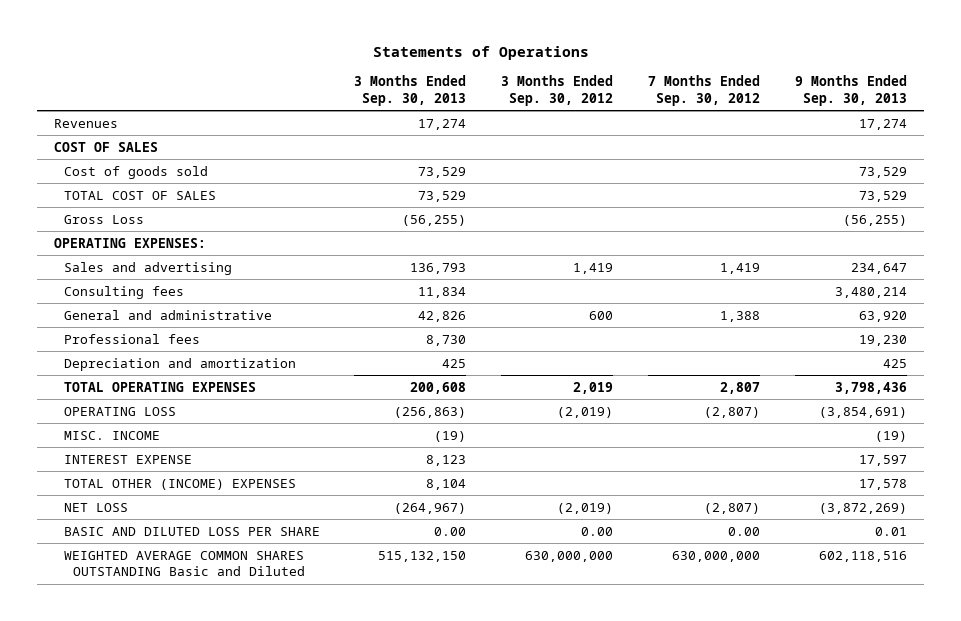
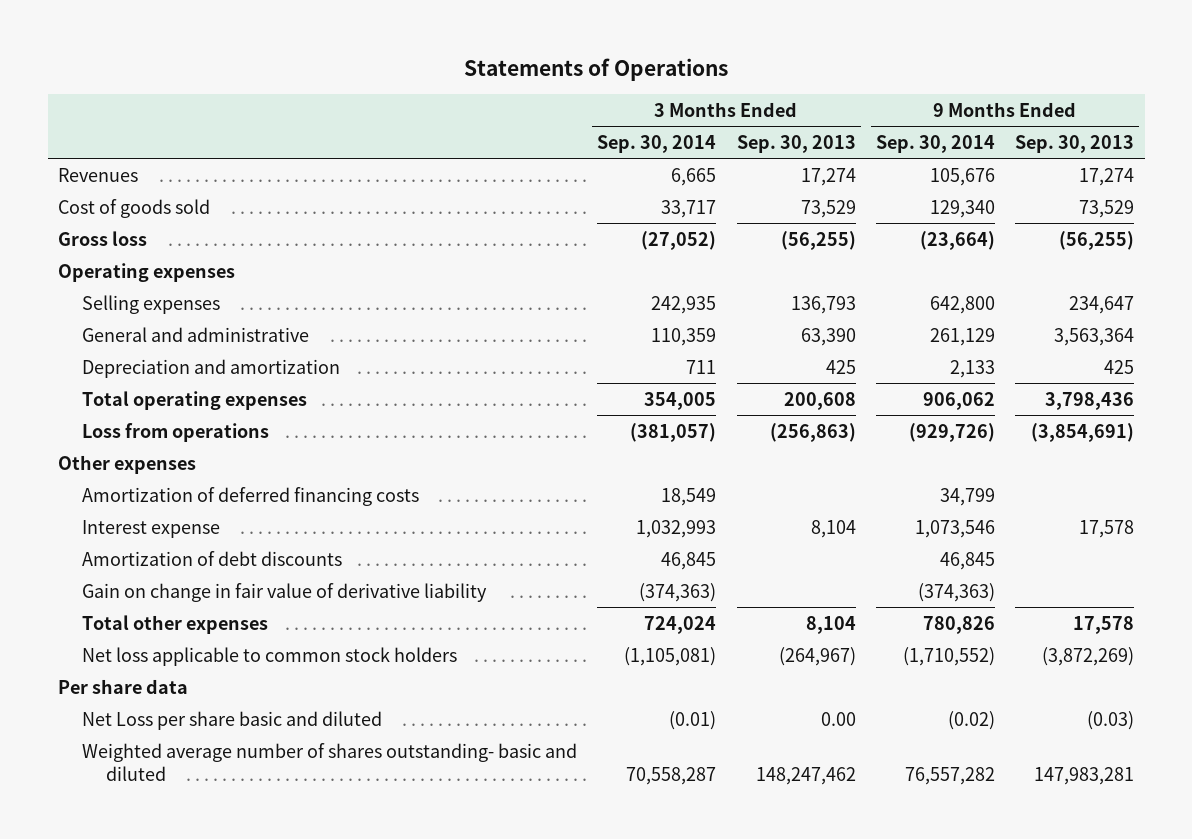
- | 3 Months Ended Sep. 30, 2013 | 3 Months Ended Sep. 30, 2012 | 7 Months Ended Sep. 30, 2012 | 9 Months Ended Sep. 30, 2013
+ | 3 Months Ended Sep. 30, 2014 | 3 Months Ended Sep. 30, 2013 | 9 Months Ended Sep. 30, 2014 | 9 Months Ended Sep. 30, 2013
- COST OF SALES
- TOTAL COST OF SALES | 73,529 | | | 73,529
- Gross Loss | (56,255) | | | (56,255)
- OPERATING EXPENSES:
- Sales and advertising | 136,793 | 1,419 | 1,419 | 234,647
- Consulting fees | 11,834 | | | 3,480,214
- General and administrative | 42,826 | 600 | 1,388 | 63,920
- Professional fees | 8,730 | | | 19,230
+ Gross loss | (27,052) | (56,255) | (23,664) | (56,255)
+ Operating expenses
+ Selling expenses | 242,935 | 136,793 | 642,800 | 234,647
+ General and administrative | 110,359 | 63,390 | 261,129 | 3,563,364
- TOTAL OPERATING EXPENSES | 200,608 | 2,019 | 2,807 | 3,798,436
- OPERATING LOSS | (256,863) | (2,019) | (2,807) | (3,854,691)
- MISC. INCOME | (19) | | | (19)
- INTEREST EXPENSE | 8,123 | | | 17,597
- TOTAL OTHER (INCOME) EXPENSES | 8,104 | | | 17,578
- NET LOSS | (264,967) | (2,019) | (2,807) | (3,872,269)
- BASIC AND DILUTED LOSS PER SHARE | 0.00 | 0.00 | 0.00 | 0.01
- WEIGHTED AVERAGE COMMON SHARES OUTSTANDING Basic and Diluted | 515,132,150 | 630,000,000 | 630,000,000 | 602,118,516
+ Total operating expenses | 354,005 | 200,608 | 906,062 | 3,798,436
+ Loss from operations | (381,057) | (256,863) | (929,726) | (3,854,691)
+ Other expenses
+ Amortization of deferred financing costs | 18,549 | | 34,799 |
+ Interest expense | 1,032,993 | 8,104 | 1,073,546 | 17,578
+ Amortization of debt discounts | 46,845 | | 46,845 |
+ Gain on change in fair value of derivative liability | (374,363) | | (374,363) |
+ Total other expenses | 724,024 | 8,104 | 780,826 | 17,578
+ Net loss applicable to common stock holders | (1,105,081) | (264,967) | (1,710,552) | (3,872,269)
+ Per share data
+ Net Loss per share basic and diluted | (0.01) | 0.00 | (0.02) | (0.03)
+ Weighted average number of shares outstanding- basic and diluted | 70,558,287 | 148,247,462 | 76,557,282 | 147,983,281

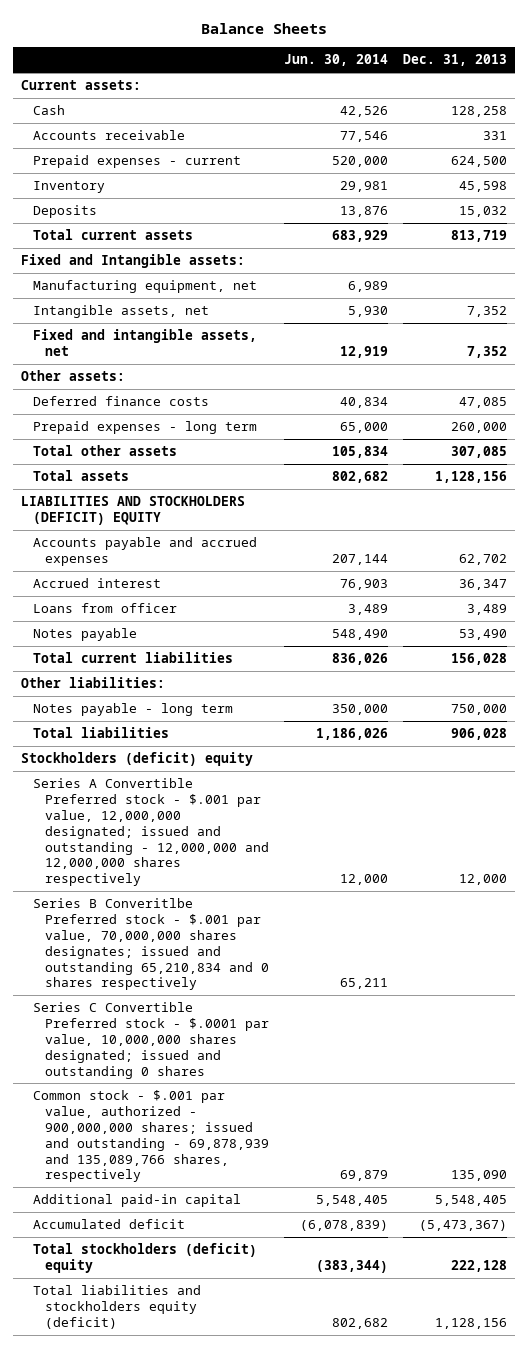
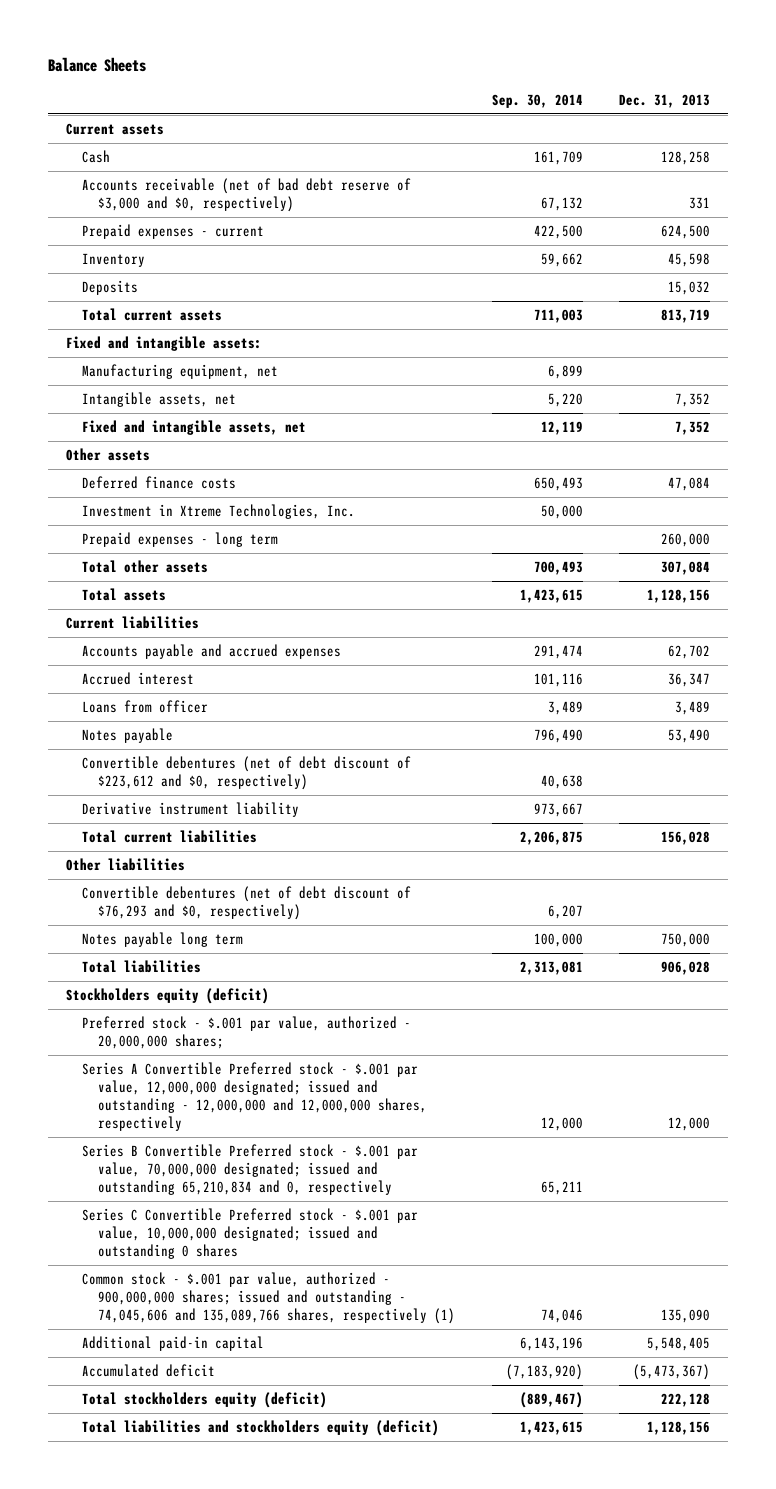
- | Jun. 30, 2014 | Dec. 31, 2013
+ | Sep. 30, 2014 | Dec. 31, 2013
- Current assets:
+ Current assets
- Accounts receivable | 77,546 | 331
+ Accounts receivable (net of bad debt reserve of $3,000 and $0, respectively) | 67,132 | 331
- Fixed and Intangible assets:
+ Fixed and intangible assets:
- Other assets:
- Deferred finance costs | 40,834 | 47,085
+ Other assets
+ Deferred finance costs | 650,493 | 47,084
+ Investment in Xtreme Technologies, Inc. | 50,000 |
- Total other assets | 105,834 | 307,085
+ Total other assets | 700,493 | 307,084
- LIABILITIES AND STOCKHOLDERS (DEFICIT) EQUITY
+ Current liabilities
+ Convertible debentures (net of debt discount of $223,612 and $0, respectively) | 40,638 |
+ Derivative instrument liability | 973,667 |
- Other liabilities:
- Notes payable - long term | 350,000 | 750,000
+ Other liabilities
+ Convertible debentures (net of debt discount of $76,293 and $0, respectively) | 6,207 |
+ Notes payable long term | 100,000 | 750,000
- Stockholders (deficit) equity
- Series A Convertible Preferred stock - $.001 par value, 12,000,000 designated; issued and outstanding - 12,000,000 and 12,000,000 shares respectively | 12,000 | 12,000
- Series B Converitlbe Preferred stock - $.001 par value, 70,000,000 shares designates; issued and outstanding 65,210,834 and 0 shares respectively | 65,211 |
- Series C Convertible Preferred stock - $.0001 par value, 10,000,000 shares designated; issued and outstanding 0 shares
- Common stock - $.001 par value, authorized - 900,000,000 shares; issued and outstanding - 69,878,939 and 135,089,766 shares, respectively | 69,879 | 135,090
+ Stockholders equity (deficit)
+ Preferred stock - $.001 par value, authorized - 20,000,000 shares;
+ Series A Convertible Preferred stock - $.001 par value, 12,000,000 designated; issued and outstanding - 12,000,000 and 12,000,000 shares, respectively | 12,000 | 12,000
+ Series B Convertible Preferred stock - $.001 par value, 70,000,000 designated; issued and outstanding 65,210,834 and 0, respectively | 65,211 |
+ Series C Convertible Preferred stock - $.001 par value, 10,000,000 designated; issued and outstanding 0 shares
+ Common stock - $.001 par value, authorized - 900,000,000 shares; issued and outstanding - 74,045,606 and 135,089,766 shares, respectively (1) | 74,046 | 135,090
- Total stockholders (deficit) equity | (383,344) | 222,128
+ Total stockholders equity (deficit) | (889,467) | 222,128

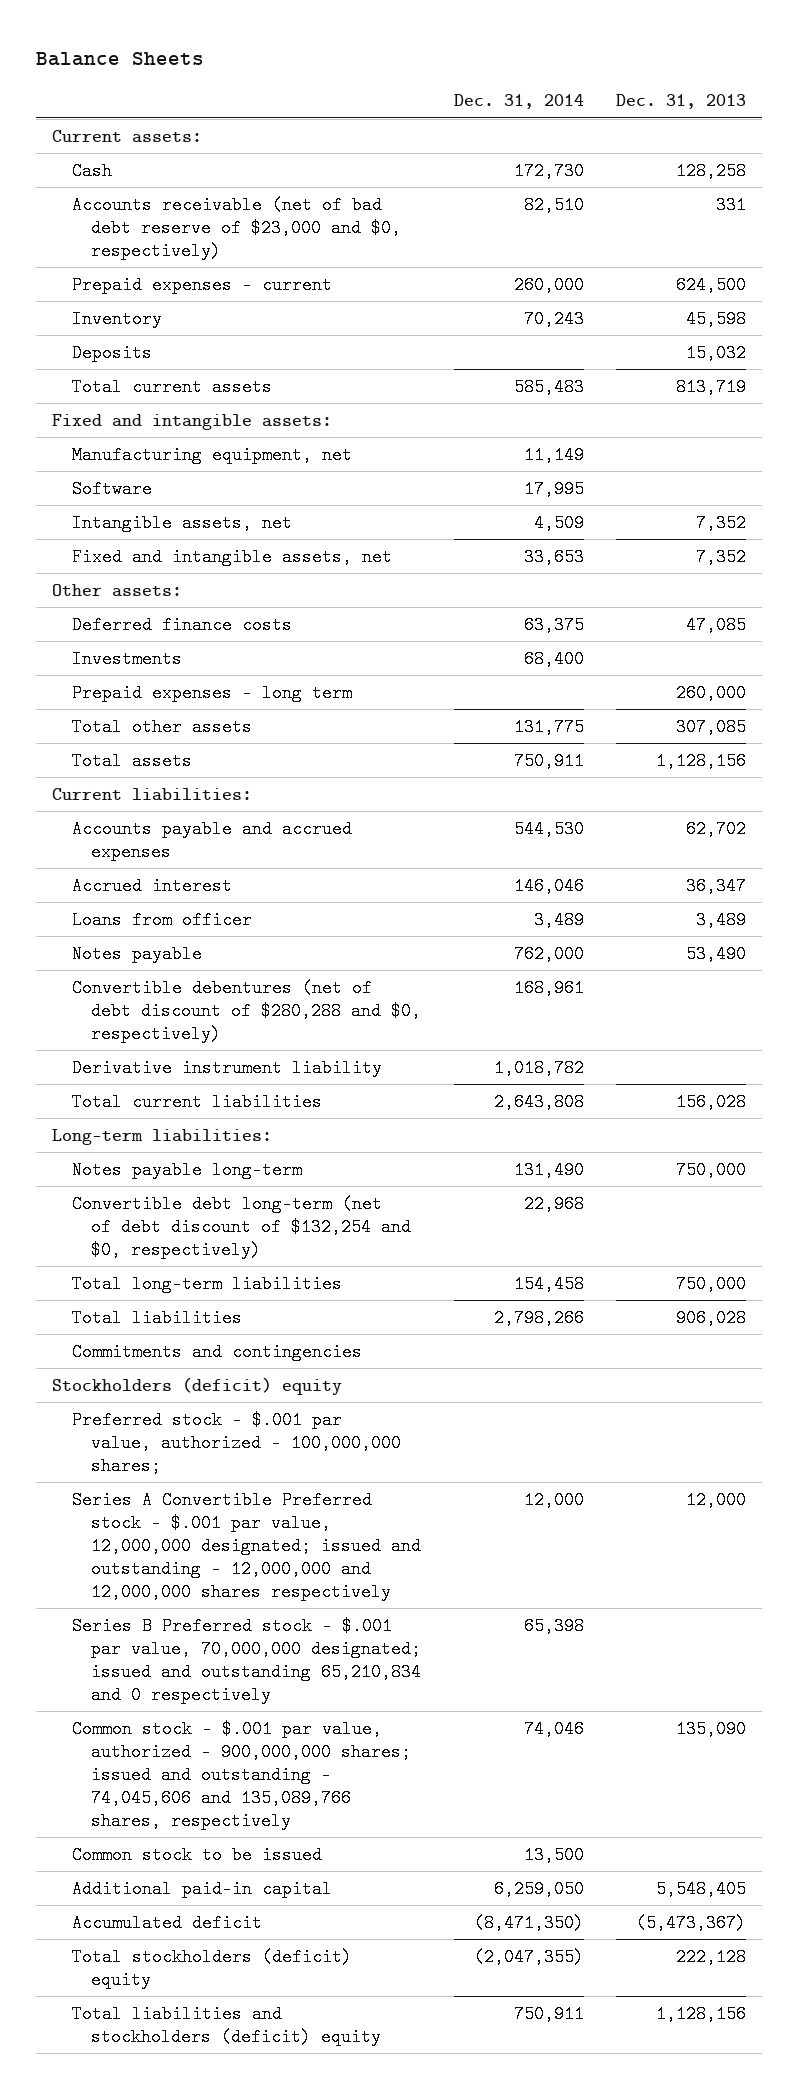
- | Sep. 30, 2014 | Dec. 31, 2013
+ | Dec. 31, 2014 | Dec. 31, 2013
- Current assets
+ Current assets:
- Accounts receivable (net of bad debt reserve of $3,000 and $0, respectively) | 67,132 | 331
+ Accounts receivable (net of bad debt reserve of $23,000 and $0, respectively) | 82,510 | 331
+ Software | 17,995 |
- Other assets
- Deferred finance costs | 650,493 | 47,084
- Investment in Xtreme Technologies, Inc. | 50,000 |
+ Other assets:
+ Deferred finance costs | 63,375 | 47,085
+ Investments | 68,400 |
- Total other assets | 700,493 | 307,084
+ Total other assets | 131,775 | 307,085
- Current liabilities
+ Current liabilities:
- Convertible debentures (net of debt discount of $223,612 and $0, respectively) | 40,638 |
+ Convertible debentures (net of debt discount of $280,288 and $0, respectively) | 168,961 |
- Other liabilities
- Convertible debentures (net of debt discount of $76,293 and $0, respectively) | 6,207 |
- Notes payable long term | 100,000 | 750,000
+ Long-term liabilities:
+ Notes payable long-term | 131,490 | 750,000
+ Convertible debt long-term (net of debt discount of $132,254 and $0, respectively) | 22,968 |
+ Total long-term liabilities | 154,458 | 750,000
- Stockholders equity (deficit)
- Preferred stock - $.001 par value, authorized - 20,000,000 shares;
- Series A Convertible Preferred stock - $.001 par value, 12,000,000 designated; issued and outstanding - 12,000,000 and 12,000,000 shares, respectively | 12,000 | 12,000
- Series B Convertible Preferred stock - $.001 par value, 70,000,000 designated; issued and outstanding 65,210,834 and 0, respectively | 65,211 |
- Series C Convertible Preferred stock - $.001 par value, 10,000,000 designated; issued and outstanding 0 shares
- Common stock - $.001 par value, authorized - 900,000,000 shares; issued and outstanding - 74,045,606 and 135,089,766 shares, respectively (1) | 74,046 | 135,090
+ Commitments and contingencies
+ Stockholders (deficit) equity
+ Preferred stock - $.001 par value, authorized - 100,000,000 shares;
+ Series A Convertible Preferred stock - $.001 par value, 12,000,000 designated; issued and outstanding - 12,000,000 and 12,000,000 shares respectively | 12,000 | 12,000
+ Series B Preferred stock - $.001 par value, 70,000,000 designated; issued and outstanding 65,210,834 and 0 respectively | 65,398 |
+ Common stock - $.001 par value, authorized - 900,000,000 shares; issued and outstanding - 74,045,606 and 135,089,766 shares, respectively | 74,046 | 135,090
+ Common stock to be issued | 13,500 |
- Total stockholders equity (deficit) | (889,467) | 222,128
- Total liabilities and stockholders equity (deficit) | 1,423,615 | 1,128,156
+ Total stockholders (deficit) equity | (2,047,355) | 222,128
+ Total liabilities and stockholders (deficit) equity | 750,911 | 1,128,156

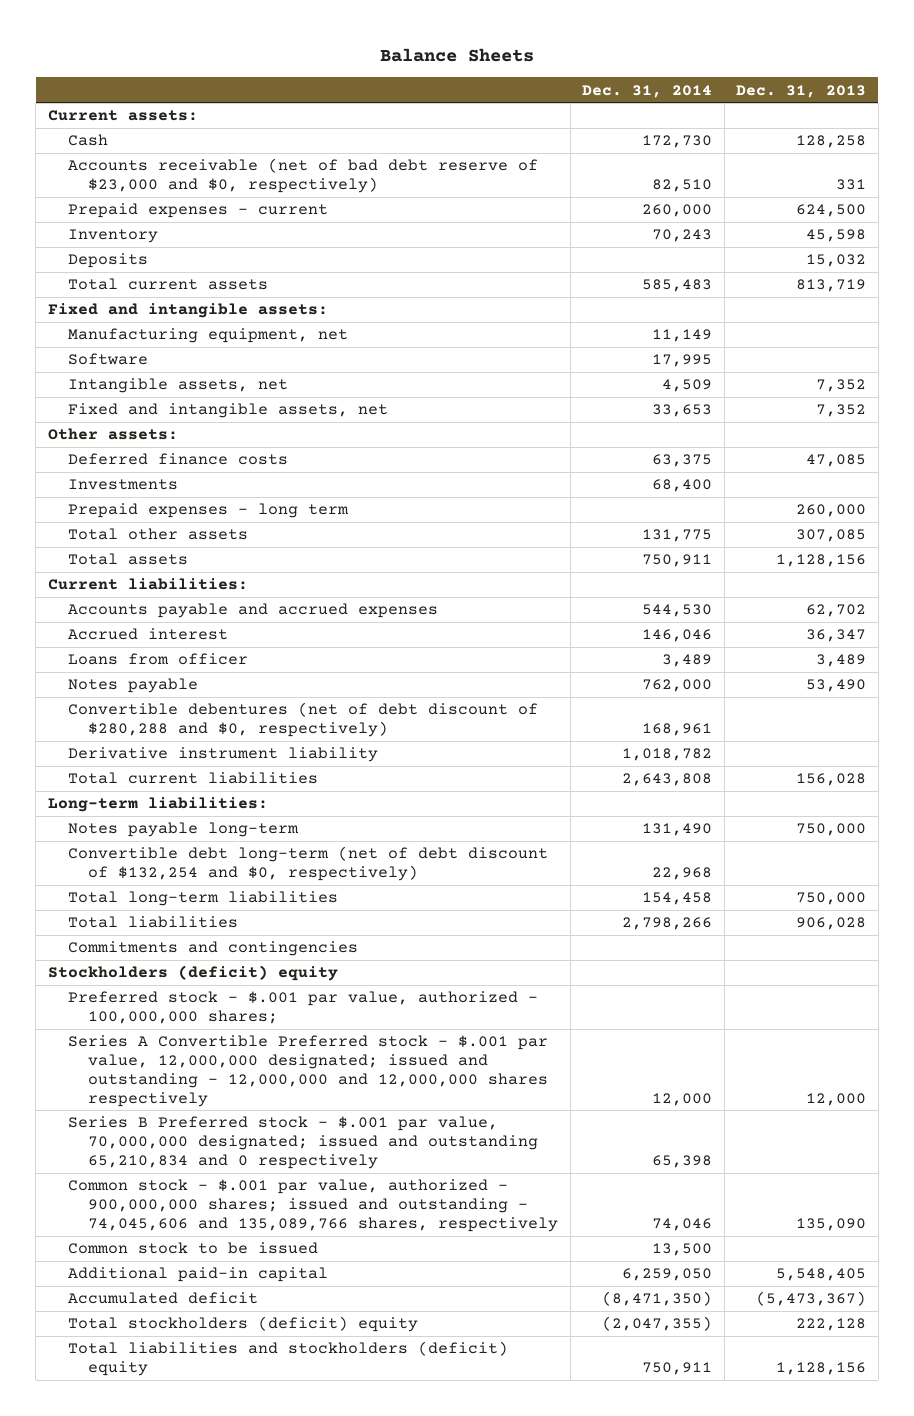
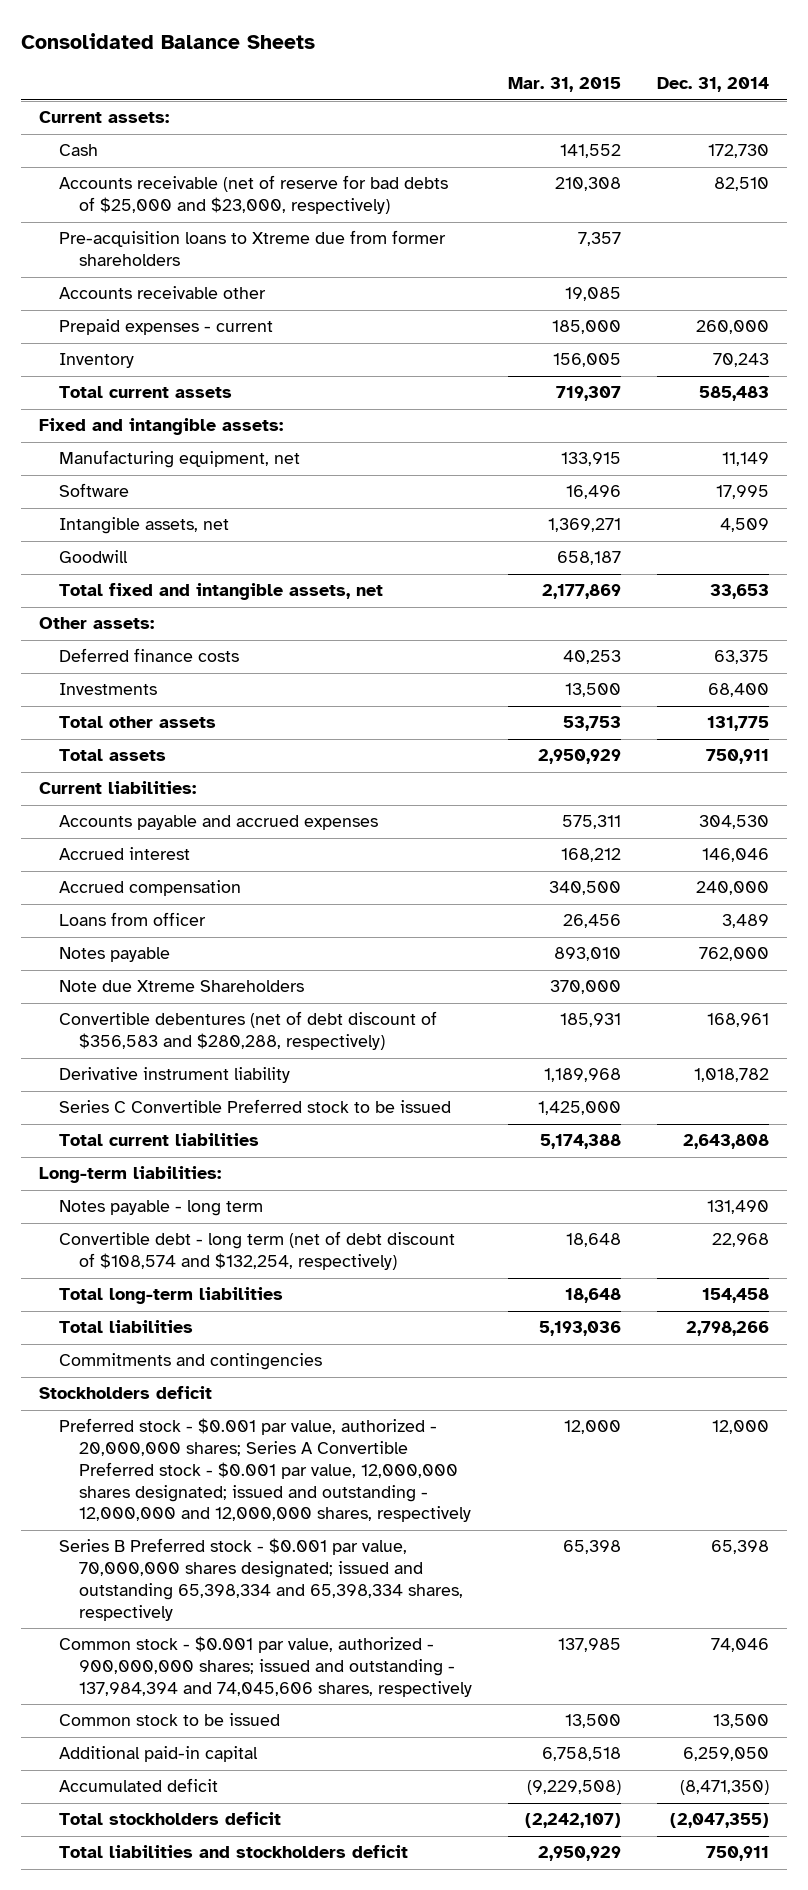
- Balance Sheets
+ Consolidated Balance Sheets
- | Dec. 31, 2014 | Dec. 31, 2013
+ | Mar. 31, 2015 | Dec. 31, 2014
- Accounts receivable (net of bad debt reserve of $23,000 and $0, respectively) | 82,510 | 331
+ Accounts receivable (net of reserve for bad debts of $25,000 and $23,000, respectively) | 210,308 | 82,510
+ Pre-acquisition loans to Xtreme due from former shareholders | 7,357 |
+ Accounts receivable other | 19,085 |
- Deposits | | 15,032
- Fixed and intangible assets, net | 33,653 | 7,352
+ Goodwill | 658,187 |
+ Total fixed and intangible assets, net | 2,177,869 | 33,653
- Prepaid expenses - long term | | 260,000
- Accounts payable and accrued expenses | 544,530 | 62,702
+ Accounts payable and accrued expenses | 575,311 | 304,530
+ Accrued compensation | 340,500 | 240,000
- Convertible debentures (net of debt discount of $280,288 and $0, respectively) | 168,961 |
+ Note due Xtreme Shareholders | 370,000 |
+ Convertible debentures (net of debt discount of $356,583 and $280,288, respectively) | 185,931 | 168,961
+ Series C Convertible Preferred stock to be issued | 1,425,000 |
- Notes payable long-term | 131,490 | 750,000
- Convertible debt long-term (net of debt discount of $132,254 and $0, respectively) | 22,968 |
+ Notes payable - long term | | 131,490
+ Convertible debt - long term (net of debt discount of $108,574 and $132,254, respectively) | 18,648 | 22,968
- Stockholders (deficit) equity
- Preferred stock - $.001 par value, authorized - 100,000,000 shares;
- Series A Convertible Preferred stock - $.001 par value, 12,000,000 designated; issued and outstanding - 12,000,000 and 12,000,000 shares respectively | 12,000 | 12,000
- Series B Preferred stock - $.001 par value, 70,000,000 designated; issued and outstanding 65,210,834 and 0 respectively | 65,398 |
- Common stock - $.001 par value, authorized - 900,000,000 shares; issued and outstanding - 74,045,606 and 135,089,766 shares, respectively | 74,046 | 135,090
+ Stockholders deficit
+ Preferred stock - $0.001 par value, authorized - 20,000,000 shares; Series A Convertible Preferred stock - $0.001 par value, 12,000,000 shares designated; issued and outstanding - 12,000,000 and 12,000,000 shares, respectively | 12,000 | 12,000
+ Series B Preferred stock - $0.001 par value, 70,000,000 shares designated; issued and outstanding 65,398,334 and 65,398,334 shares, respectively | 65,398 | 65,398
+ Common stock - $0.001 par value, authorized - 900,000,000 shares; issued and outstanding - 137,984,394 and 74,045,606 shares, respectively | 137,985 | 74,046
- Total stockholders (deficit) equity | (2,047,355) | 222,128
- Total liabilities and stockholders (deficit) equity | 750,911 | 1,128,156
+ Total stockholders deficit | (2,242,107) | (2,047,355)
+ Total liabilities and stockholders deficit | 2,950,929 | 750,911

